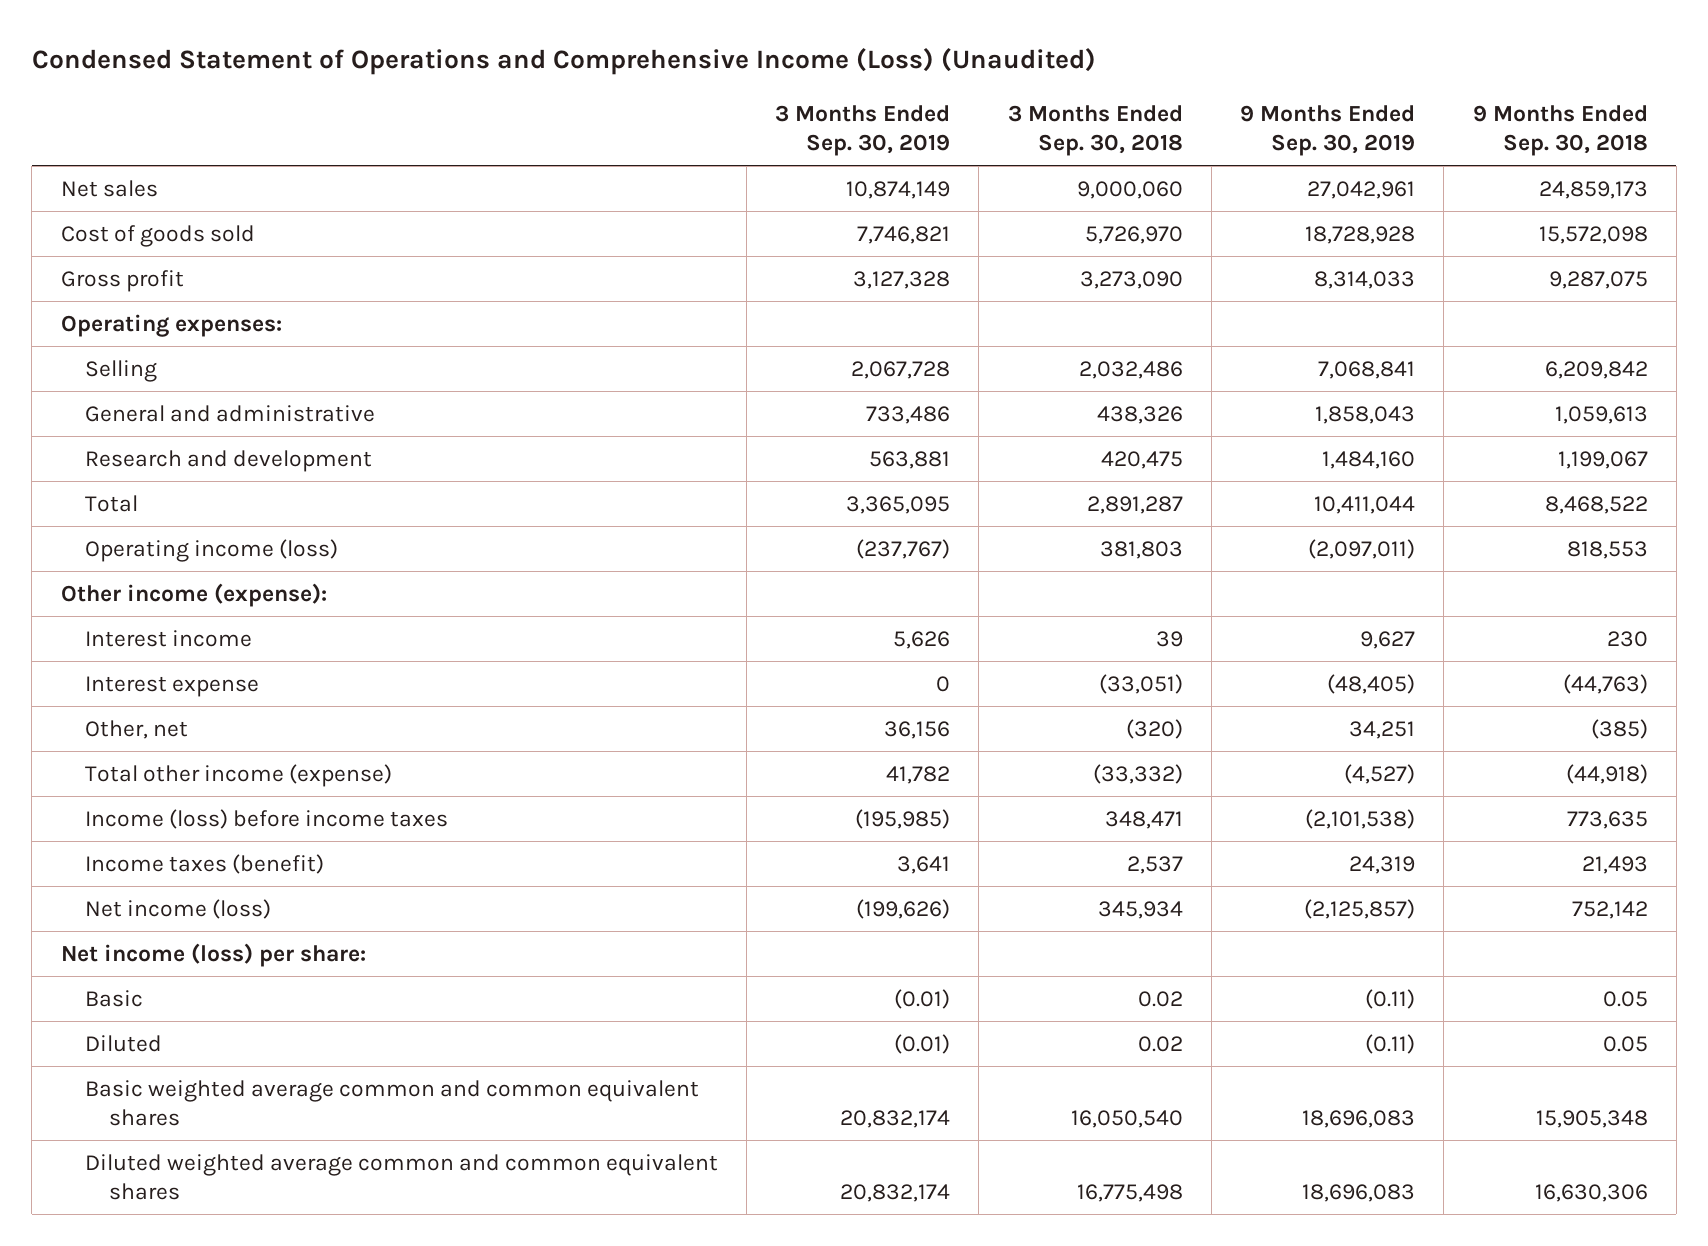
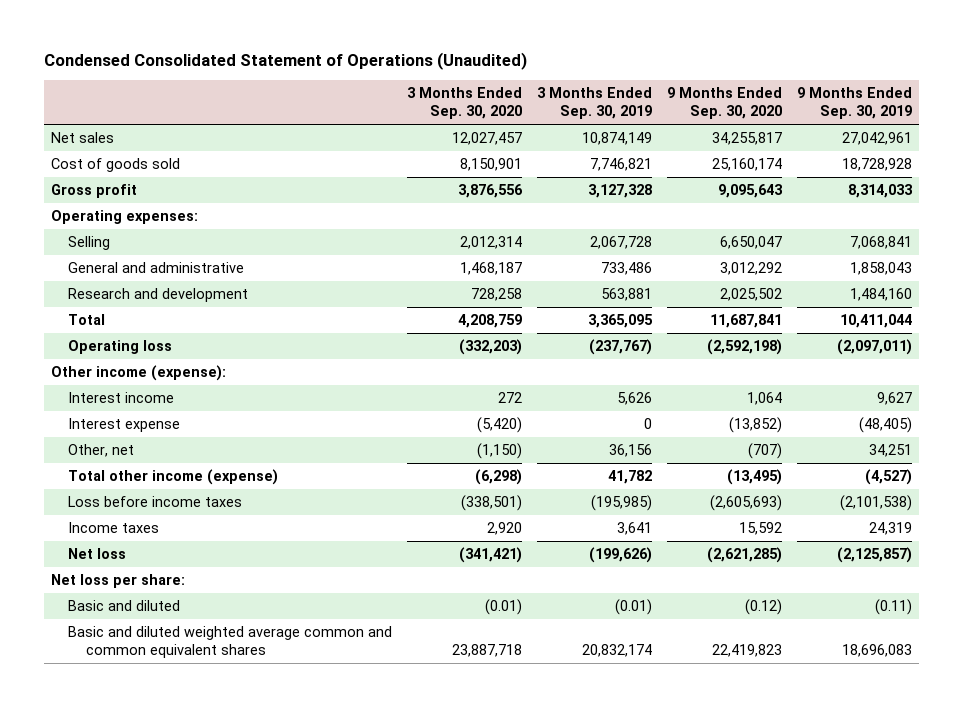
- Condensed Statement of Operations and Comprehensive Income (Loss) (Unaudited)
+ Condensed Consolidated Statement of Operations (Unaudited)
- | 3 Months Ended Sep. 30, 2019 | 3 Months Ended Sep. 30, 2018 | 9 Months Ended Sep. 30, 2019 | 9 Months Ended Sep. 30, 2018
+ | 3 Months Ended Sep. 30, 2020 | 3 Months Ended Sep. 30, 2019 | 9 Months Ended Sep. 30, 2020 | 9 Months Ended Sep. 30, 2019
- Operating income (loss) | (237,767) | 381,803 | (2,097,011) | 818,553
+ Operating loss | (332,203) | (237,767) | (2,592,198) | (2,097,011)
- Income (loss) before income taxes | (195,985) | 348,471 | (2,101,538) | 773,635
- Income taxes (benefit) | 3,641 | 2,537 | 24,319 | 21,493
- Net income (loss) | (199,626) | 345,934 | (2,125,857) | 752,142
- Net income (loss) per share:
- Basic | (0.01) | 0.02 | (0.11) | 0.05
- Diluted | (0.01) | 0.02 | (0.11) | 0.05
- Basic weighted average common and common equivalent shares | 20,832,174 | 16,050,540 | 18,696,083 | 15,905,348
- Diluted weighted average common and common equivalent shares | 20,832,174 | 16,775,498 | 18,696,083 | 16,630,306
+ Loss before income taxes | (338,501) | (195,985) | (2,605,693) | (2,101,538)
+ Income taxes | 2,920 | 3,641 | 15,592 | 24,319
+ Net loss | (341,421) | (199,626) | (2,621,285) | (2,125,857)
+ Net loss per share:
+ Basic and diluted | (0.01) | (0.01) | (0.12) | (0.11)
+ Basic and diluted weighted average common and common equivalent shares | 23,887,718 | 20,832,174 | 22,419,823 | 18,696,083

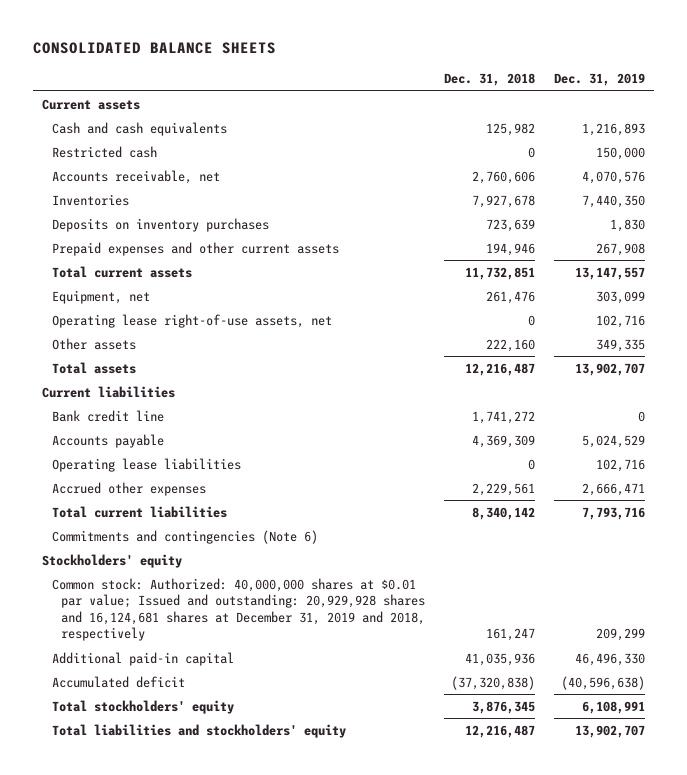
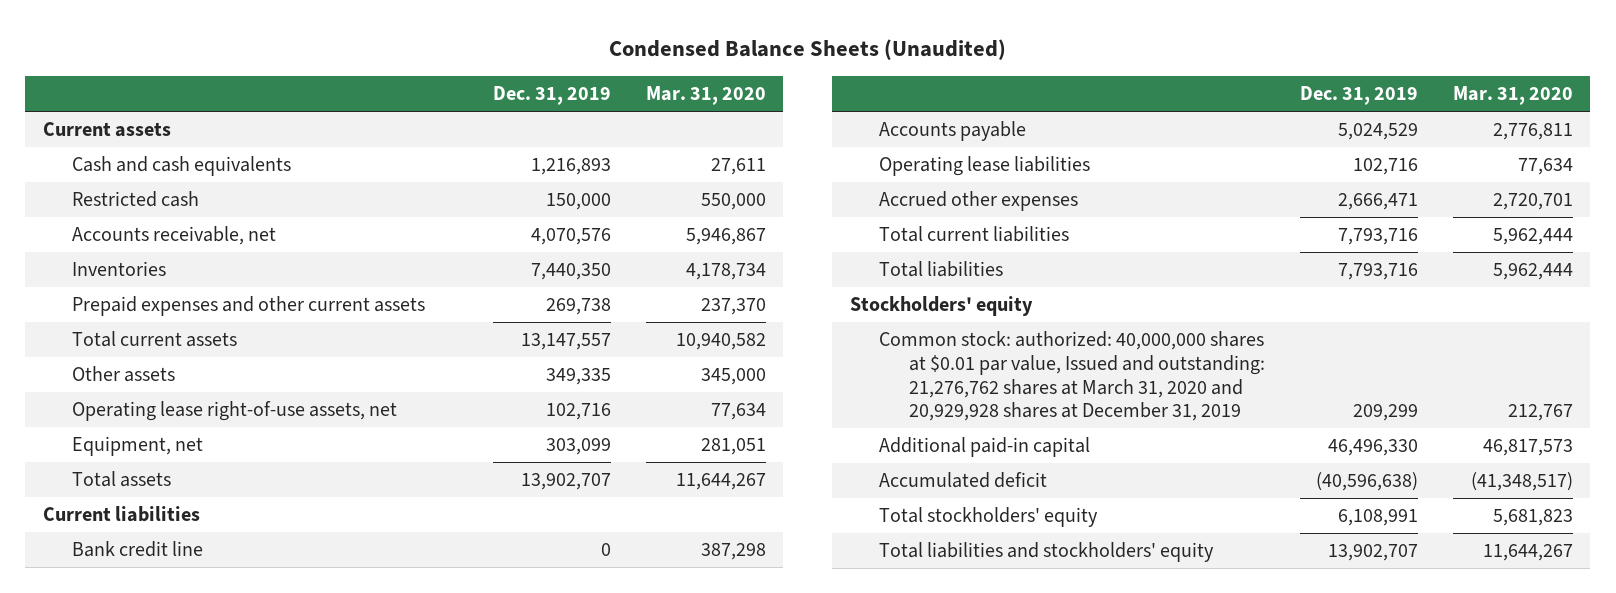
- CONSOLIDATED BALANCE SHEETS
+ Condensed Balance Sheets (Unaudited)
- | Dec. 31, 2018 | Dec. 31, 2019
+ | Dec. 31, 2019 | Mar. 31, 2020
- Deposits on inventory purchases | 723,639 | 1,830
- Prepaid expenses and other current assets | 194,946 | 267,908
+ Prepaid expenses and other current assets | 269,738 | 237,370
moved down: Operating lease right-of-use assets, net | 102,716 | 77,634
moved down: Equipment, net | 303,099 | 281,051
- Commitments and contingencies (Note 6)
+ Total liabilities | 7,793,716 | 5,962,444
- Common stock: Authorized: 40,000,000 shares at $0.01 par value; Issued and outstanding: 20,929,928 shares and 16,124,681 shares at December 31, 2019 and 2018, respectively | 161,247 | 209,299
+ Common stock: authorized: 40,000,000 shares at $0.01 par value, Issued and outstanding: 21,276,762 shares at March 31, 2020 and 20,929,928 shares at December 31, 2019 | 209,299 | 212,767

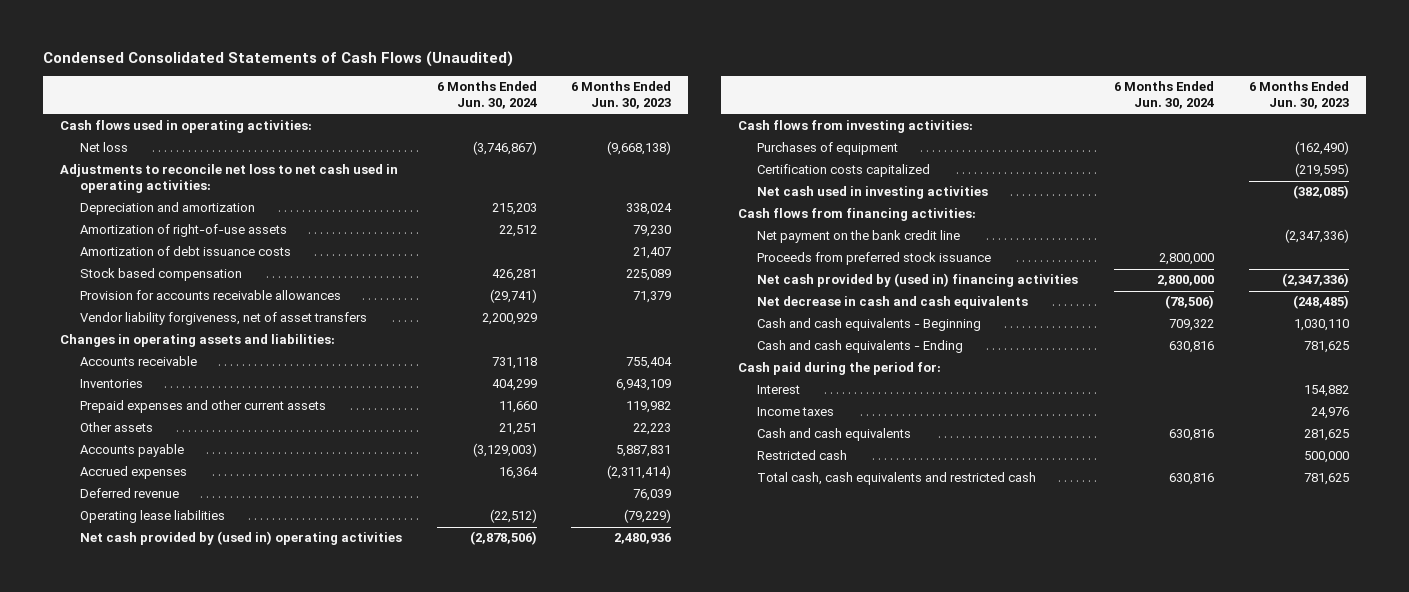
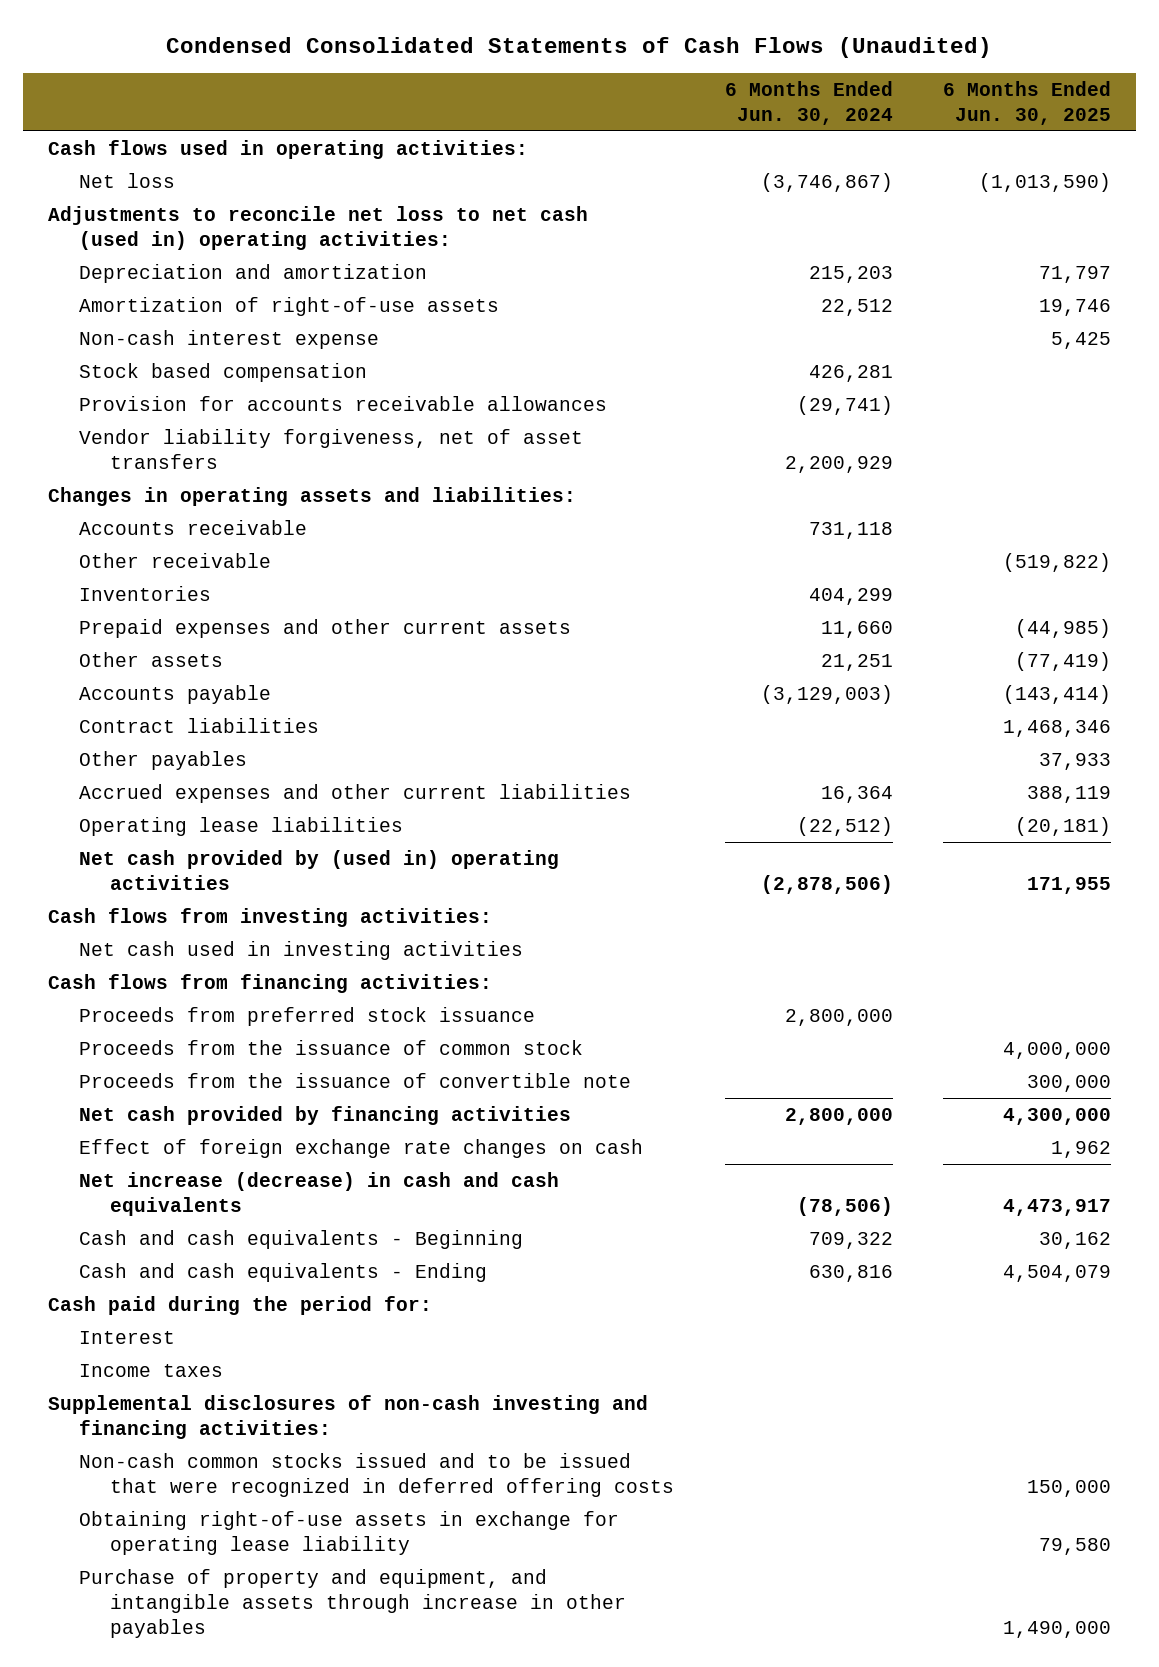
- | 6 Months Ended Jun. 30, 2024 | 6 Months Ended Jun. 30, 2023
+ | 6 Months Ended Jun. 30, 2024 | 6 Months Ended Jun. 30, 2025
- Adjustments to reconcile net loss to net cash used in operating activities:
+ Adjustments to reconcile net loss to net cash (used in) operating activities:
- Amortization of debt issuance costs | | 21,407
+ Non-cash interest expense | | 5,425
+ Other receivable | | (519,822)
- Accrued expenses | 16,364 | (2,311,414)
- Deferred revenue | | 76,039
+ Contract liabilities | | 1,468,346
+ Other payables | | 37,933
+ Accrued expenses and other current liabilities | 16,364 | 388,119
- Purchases of equipment | | (162,490)
- Certification costs capitalized | | (219,595)
- Net payment on the bank credit line | | (2,347,336)
- Net cash provided by (used in) financing activities | 2,800,000 | (2,347,336)
- Net decrease in cash and cash equivalents | (78,506) | (248,485)
+ Proceeds from the issuance of common stock | | 4,000,000
+ Proceeds from the issuance of convertible note | | 300,000
+ Net cash provided by financing activities | 2,800,000 | 4,300,000
+ Effect of foreign exchange rate changes on cash | | 1,962
+ Net increase (decrease) in cash and cash equivalents | (78,506) | 4,473,917
- Cash and cash equivalents | 630,816 | 281,625
- Restricted cash | | 500,000
- Total cash, cash equivalents and restricted cash | 630,816 | 781,625
+ Supplemental disclosures of non-cash investing and financing activities:
+ Non-cash common stocks issued and to be issued that were recognized in deferred offering costs | | 150,000
+ Obtaining right-of-use assets in exchange for operating lease liability | | 79,580
+ Purchase of property and equipment, and intangible assets through increase in other payables | | 1,490,000

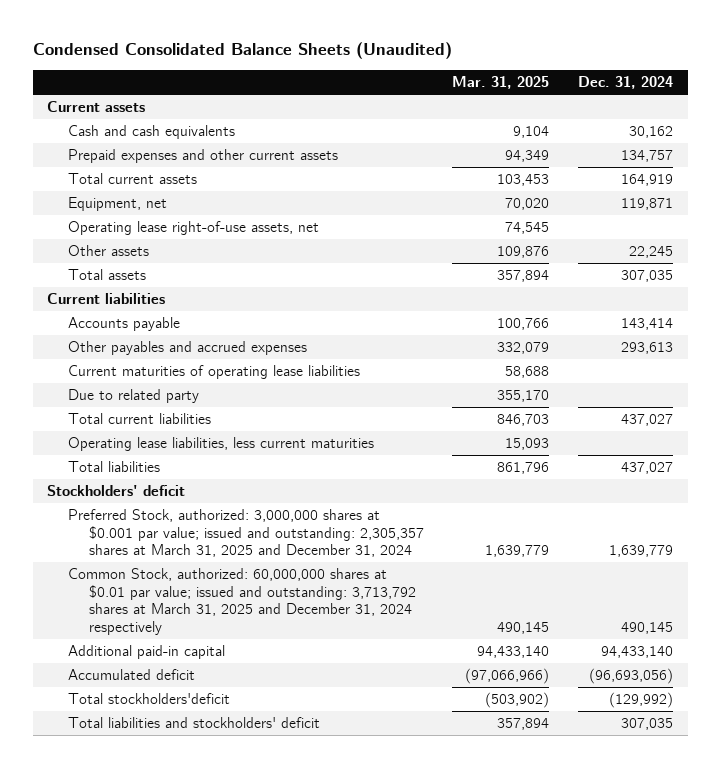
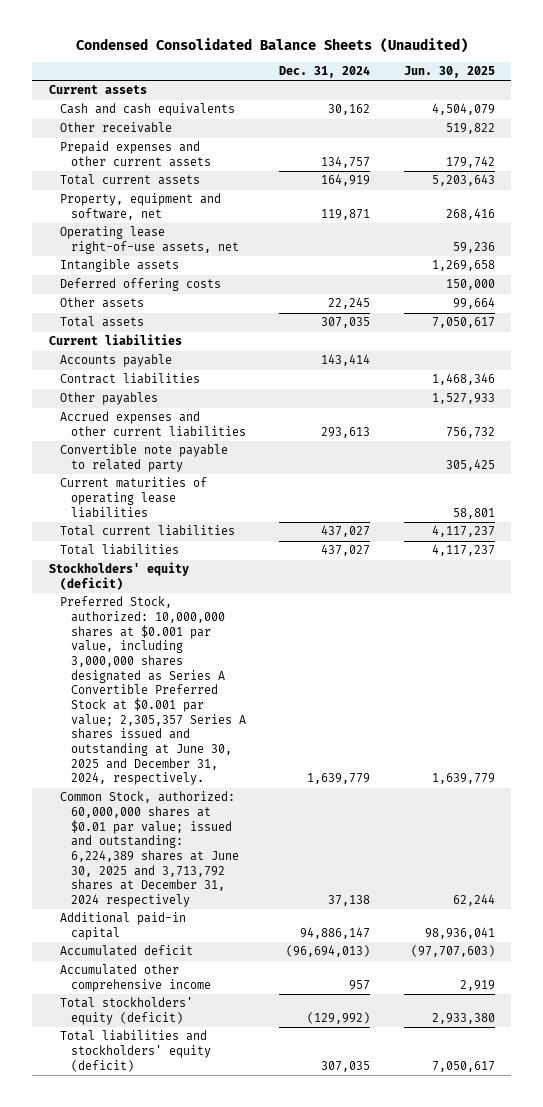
- | Mar. 31, 2025 | Dec. 31, 2024
+ | Dec. 31, 2024 | Jun. 30, 2025
+ Other receivable | | 519,822
- Equipment, net | 70,020 | 119,871
+ Property, equipment and software, net | 119,871 | 268,416
+ Intangible assets | | 1,269,658
+ Deferred offering costs | | 150,000
- Other payables and accrued expenses | 332,079 | 293,613
+ Contract liabilities | | 1,468,346
+ Other payables | | 1,527,933
+ Accrued expenses and other current liabilities | 293,613 | 756,732
+ Convertible note payable to related party | | 305,425
- Due to related party | 355,170 |
- Operating lease liabilities, less current maturities | 15,093 |
- Stockholders' deficit
- Preferred Stock, authorized: 3,000,000 shares at $0.001 par value; issued and outstanding: 2,305,357 shares at March 31, 2025 and December 31, 2024 | 1,639,779 | 1,639,779
- Common Stock, authorized: 60,000,000 shares at $0.01 par value; issued and outstanding: 3,713,792 shares at March 31, 2025 and December 31, 2024 respectively | 490,145 | 490,145
- Additional paid-in capital | 94,433,140 | 94,433,140
- Accumulated deficit | (97,066,966) | (96,693,056)
- Total stockholders'deficit | (503,902) | (129,992)
- Total liabilities and stockholders' deficit | 357,894 | 307,035
+ Stockholders' equity (deficit)
+ Preferred Stock, authorized: 10,000,000 shares at $0.001 par value, including 3,000,000 shares designated as Series A Convertible Preferred Stock at $0.001 par value; 2,305,357 Series A shares issued and outstanding at June 30, 2025 and December 31, 2024, respectively. | 1,639,779 | 1,639,779
+ Common Stock, authorized: 60,000,000 shares at $0.01 par value; issued and outstanding: 6,224,389 shares at June 30, 2025 and 3,713,792 shares at December 31, 2024 respectively | 37,138 | 62,244
+ Additional paid-in capital | 94,886,147 | 98,936,041
+ Accumulated deficit | (96,694,013) | (97,707,603)
+ Accumulated other comprehensive income | 957 | 2,919
+ Total stockholders' equity (deficit) | (129,992) | 2,933,380
+ Total liabilities and stockholders' equity (deficit) | 307,035 | 7,050,617

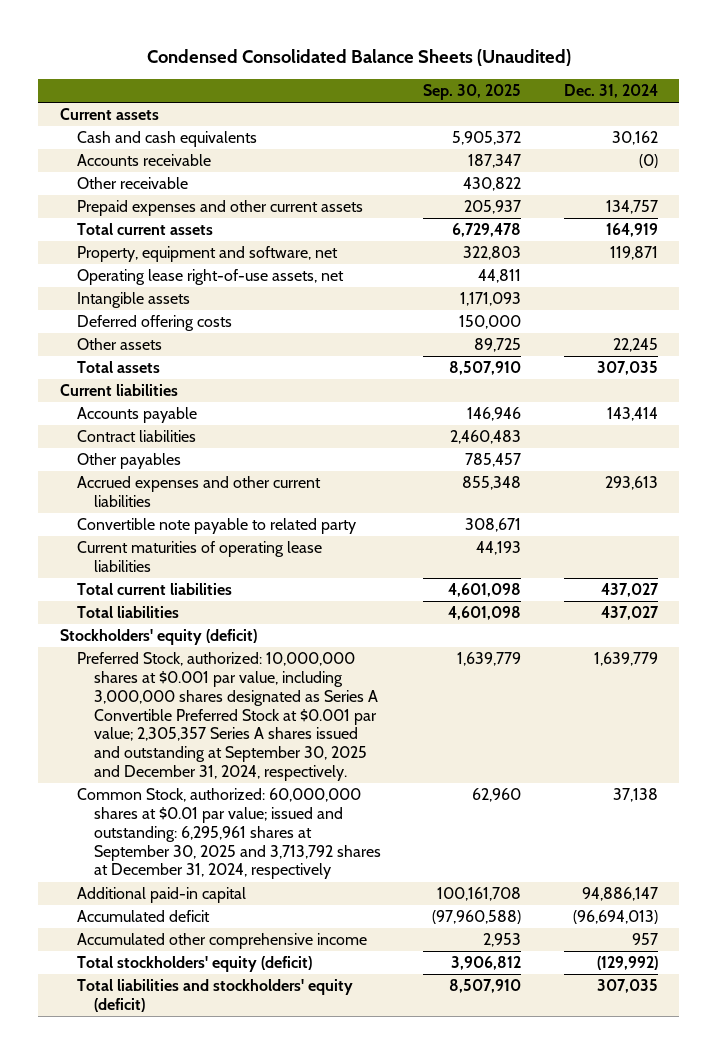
- | Dec. 31, 2024 | Jun. 30, 2025
+ | Sep. 30, 2025 | Dec. 31, 2024
+ Accounts receivable | 187,347 | (0)
- Preferred Stock, authorized: 10,000,000 shares at $0.001 par value, including 3,000,000 shares designated as Series A Convertible Preferred Stock at $0.001 par value; 2,305,357 Series A shares issued and outstanding at June 30, 2025 and December 31, 2024, respectively. | 1,639,779 | 1,639,779
- Common Stock, authorized: 60,000,000 shares at $0.01 par value; issued and outstanding: 6,224,389 shares at June 30, 2025 and 3,713,792 shares at December 31, 2024 respectively | 37,138 | 62,244
+ Preferred Stock, authorized: 10,000,000 shares at $0.001 par value, including 3,000,000 shares designated as Series A Convertible Preferred Stock at $0.001 par value; 2,305,357 Series A shares issued and outstanding at September 30, 2025 and December 31, 2024, respectively. | 1,639,779 | 1,639,779
+ Common Stock, authorized: 60,000,000 shares at $0.01 par value; issued and outstanding: 6,295,961 shares at September 30, 2025 and 3,713,792 shares at December 31, 2024, respectively | 62,960 | 37,138

